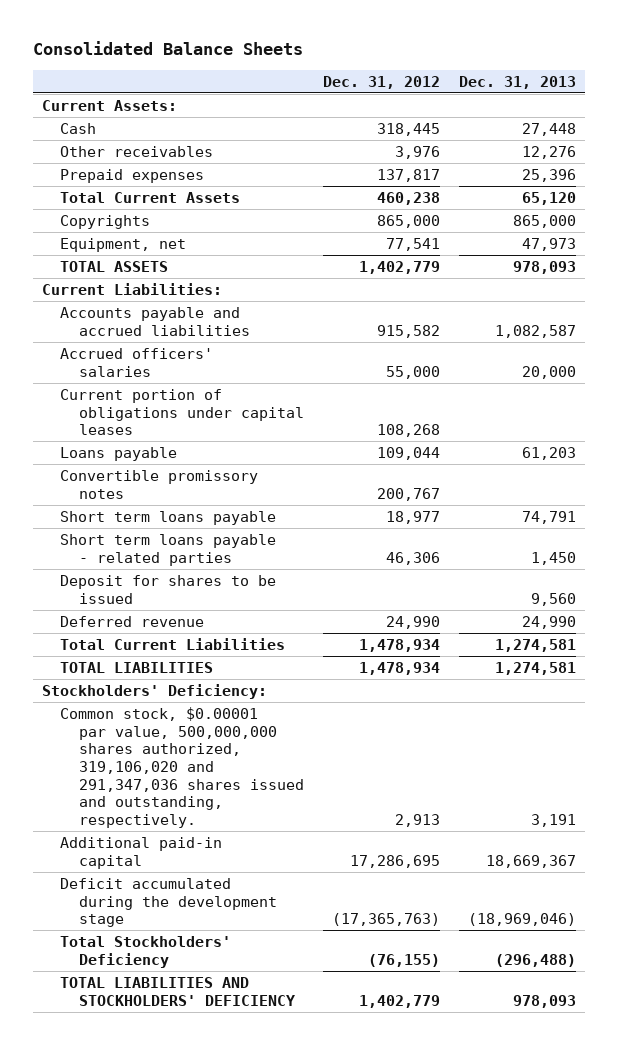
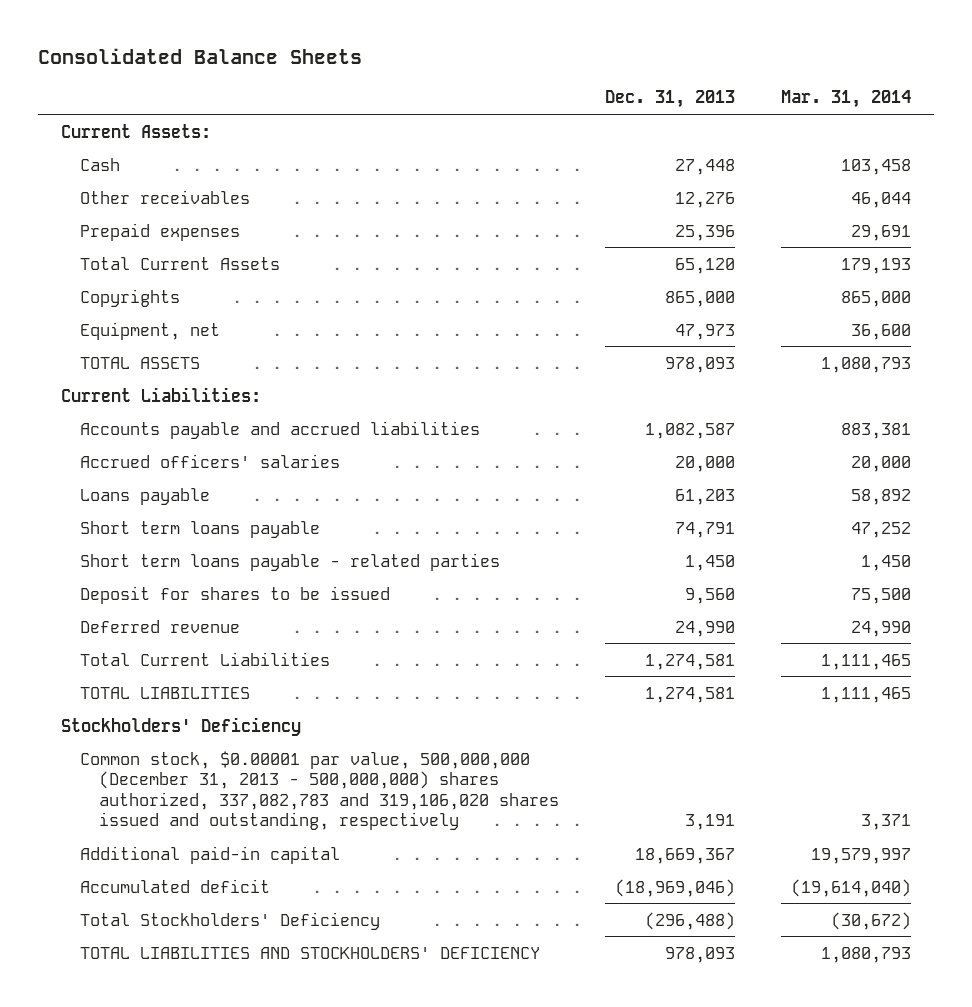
- | Dec. 31, 2012 | Dec. 31, 2013
+ | Dec. 31, 2013 | Mar. 31, 2014
- Current portion of obligations under capital leases | 108,268 |
- Convertible promissory notes | 200,767 |
- Stockholders' Deficiency:
- Common stock, $0.00001 par value, 500,000,000 shares authorized, 319,106,020 and 291,347,036 shares issued and outstanding, respectively. | 2,913 | 3,191
+ Stockholders' Deficiency
+ Common stock, $0.00001 par value, 500,000,000 (December 31, 2013 - 500,000,000) shares authorized, 337,082,783 and 319,106,020 shares issued and outstanding, respectively | 3,191 | 3,371
- Deficit accumulated during the development stage | (17,365,763) | (18,969,046)
+ Accumulated deficit | (18,969,046) | (19,614,040)

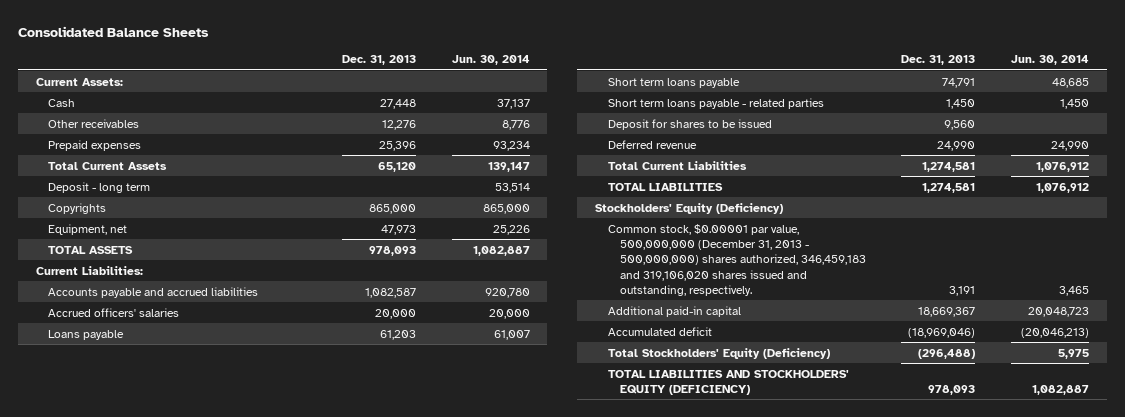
- | Dec. 31, 2013 | Mar. 31, 2014
+ | Dec. 31, 2013 | Jun. 30, 2014
+ Deposit - long term | | 53,514
- Stockholders' Deficiency
- Common stock, $0.00001 par value, 500,000,000 (December 31, 2013 - 500,000,000) shares authorized, 337,082,783 and 319,106,020 shares issued and outstanding, respectively | 3,191 | 3,371
+ Stockholders' Equity (Deficiency)
+ Common stock, $0.00001 par value, 500,000,000 (December 31, 2013 - 500,000,000) shares authorized, 346,459,183 and 319,106,020 shares issued and outstanding, respectively. | 3,191 | 3,465
- Total Stockholders' Deficiency | (296,488) | (30,672)
- TOTAL LIABILITIES AND STOCKHOLDERS' DEFICIENCY | 978,093 | 1,080,793
+ Total Stockholders' Equity (Deficiency) | (296,488) | 5,975
+ TOTAL LIABILITIES AND STOCKHOLDERS' EQUITY (DEFICIENCY) | 978,093 | 1,082,887

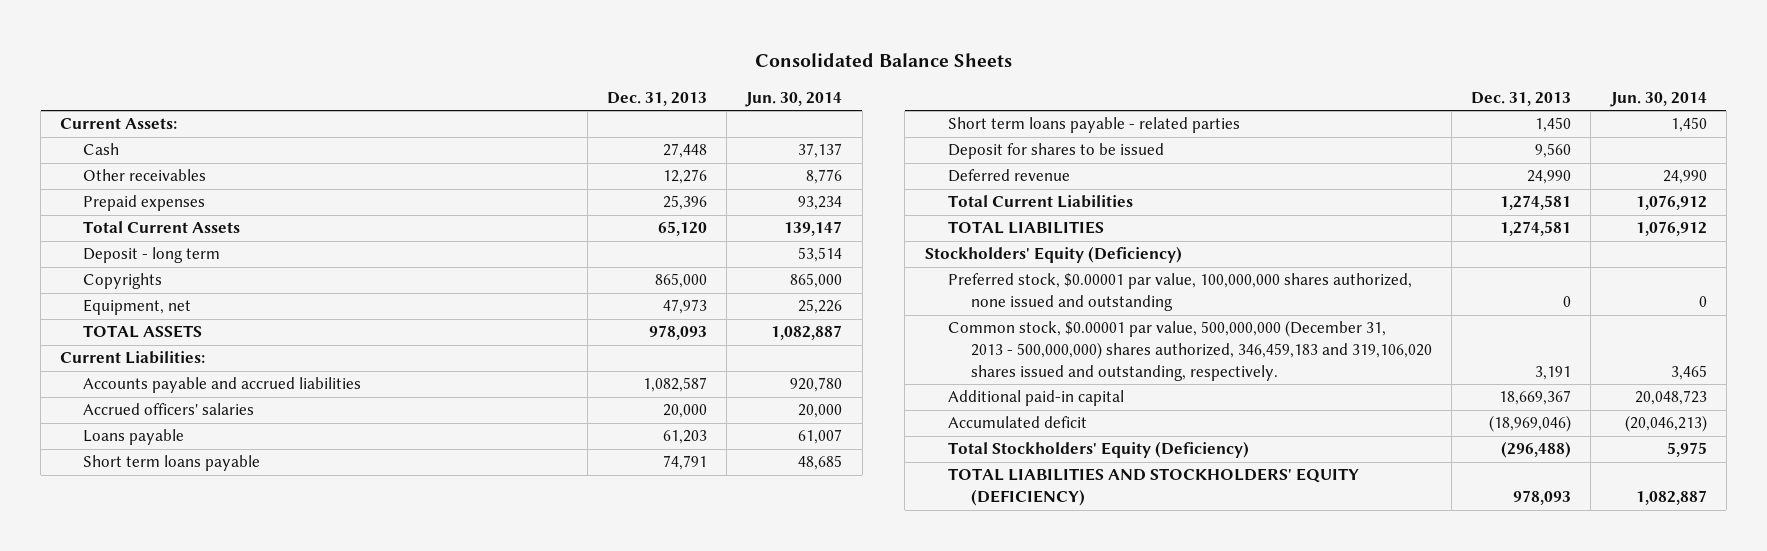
+ Preferred stock, $0.00001 par value, 100,000,000 shares authorized, none issued and outstanding | 0 | 0

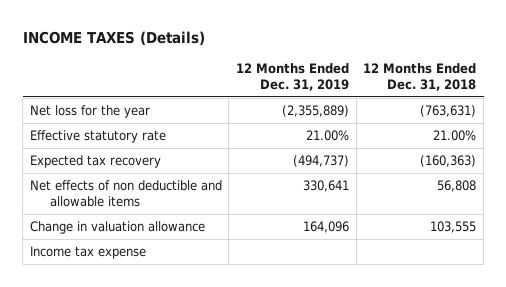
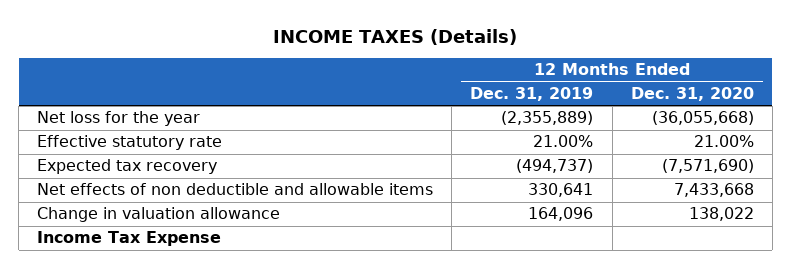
- | 12 Months Ended Dec. 31, 2019 | 12 Months Ended Dec. 31, 2018
+ | 12 Months Ended Dec. 31, 2019 | 12 Months Ended Dec. 31, 2020
- Income tax expense
+ Income Tax Expense

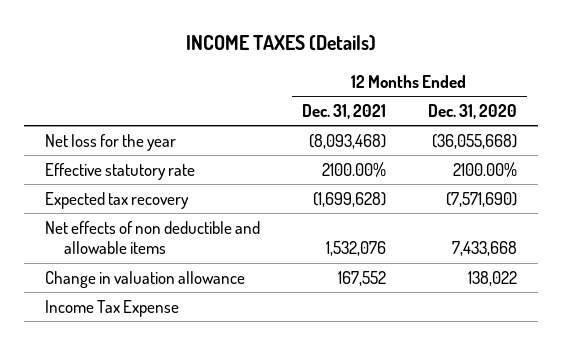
- | 12 Months Ended Dec. 31, 2019 | 12 Months Ended Dec. 31, 2020
+ | 12 Months Ended Dec. 31, 2021 | 12 Months Ended Dec. 31, 2020
- Effective statutory rate | 21.00% | 21.00%
+ Effective statutory rate | 2100.00% | 2100.00%

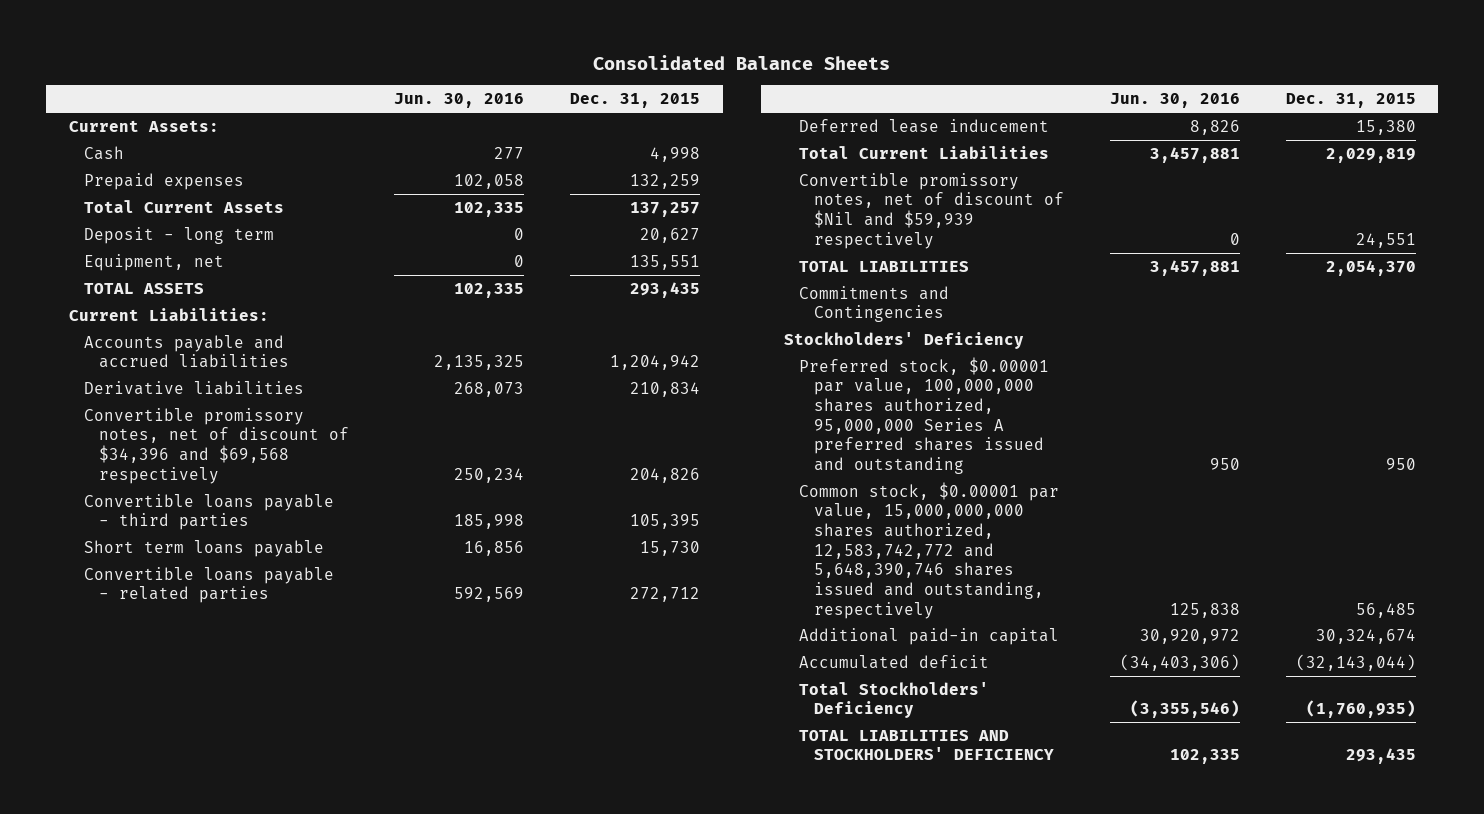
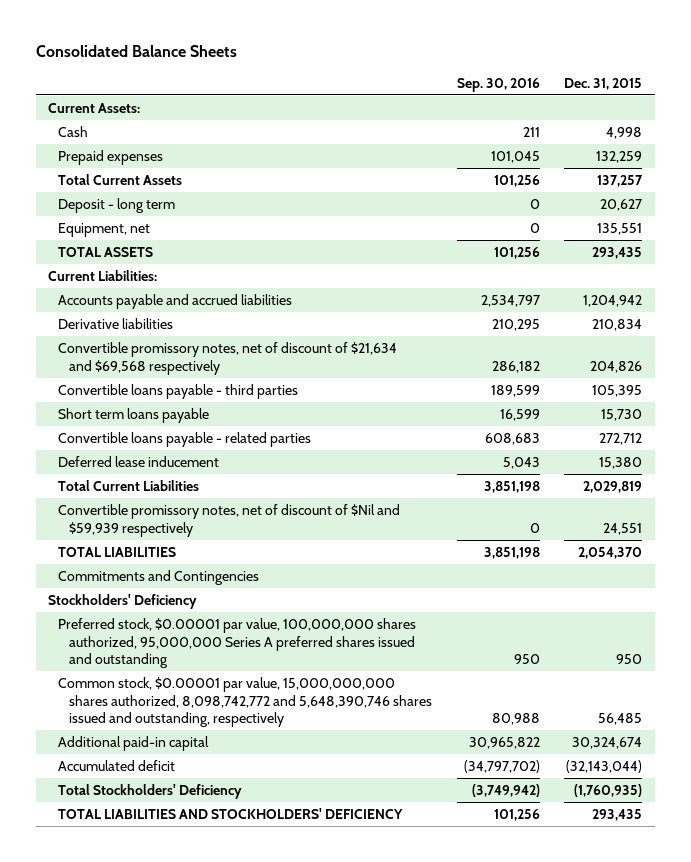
- | Jun. 30, 2016 | Dec. 31, 2015
+ | Sep. 30, 2016 | Dec. 31, 2015
- Convertible promissory notes, net of discount of $34,396 and $69,568 respectively | 250,234 | 204,826
+ Convertible promissory notes, net of discount of $21,634 and $69,568 respectively | 286,182 | 204,826
- Common stock, $0.00001 par value, 15,000,000,000 shares authorized, 12,583,742,772 and 5,648,390,746 shares issued and outstanding, respectively | 125,838 | 56,485
+ Common stock, $0.00001 par value, 15,000,000,000 shares authorized, 8,098,742,772 and 5,648,390,746 shares issued and outstanding, respectively | 80,988 | 56,485

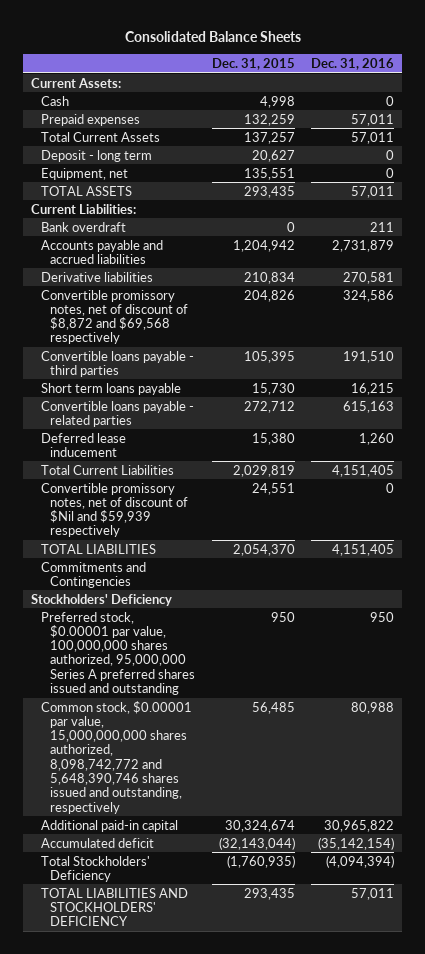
- | Sep. 30, 2016 | Dec. 31, 2015
+ | Dec. 31, 2015 | Dec. 31, 2016
+ Bank overdraft | 0 | 211
- Convertible promissory notes, net of discount of $21,634 and $69,568 respectively | 286,182 | 204,826
+ Convertible promissory notes, net of discount of $8,872 and $69,568 respectively | 204,826 | 324,586

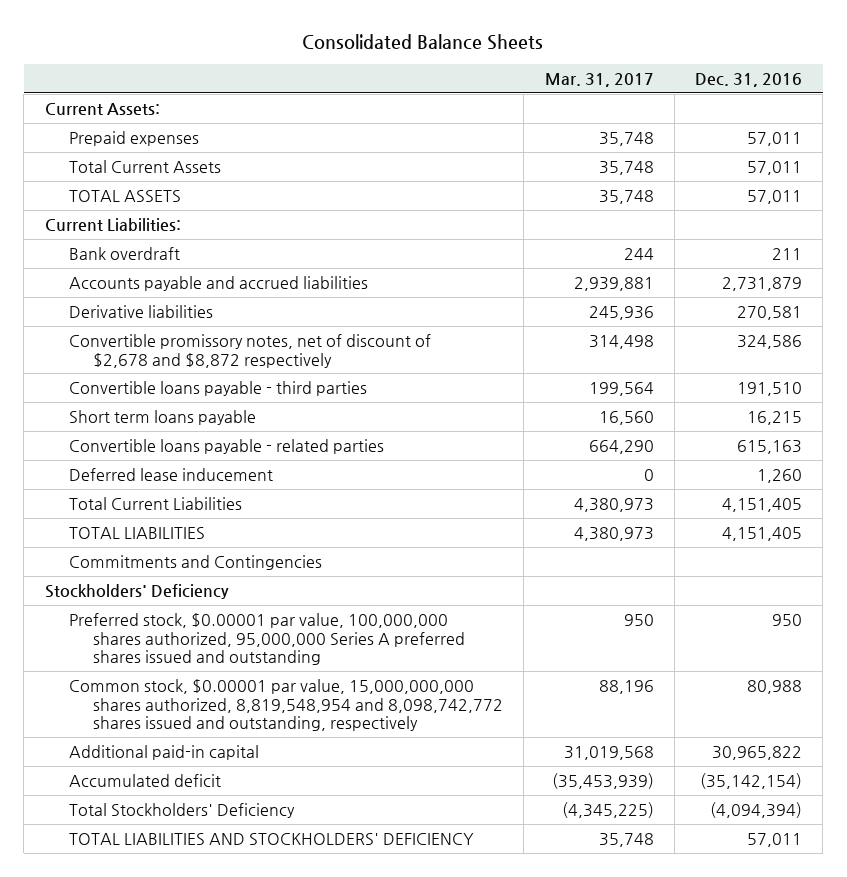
- | Dec. 31, 2015 | Dec. 31, 2016
+ | Mar. 31, 2017 | Dec. 31, 2016
- Cash | 4,998 | 0
- Deposit - long term | 20,627 | 0
- Equipment, net | 135,551 | 0
- Convertible promissory notes, net of discount of $8,872 and $69,568 respectively | 204,826 | 324,586
+ Convertible promissory notes, net of discount of $2,678 and $8,872 respectively | 314,498 | 324,586
- Convertible promissory notes, net of discount of $Nil and $59,939 respectively | 24,551 | 0
- Common stock, $0.00001 par value, 15,000,000,000 shares authorized, 8,098,742,772 and 5,648,390,746 shares issued and outstanding, respectively | 56,485 | 80,988
+ Common stock, $0.00001 par value, 15,000,000,000 shares authorized, 8,819,548,954 and 8,098,742,772 shares issued and outstanding, respectively | 88,196 | 80,988

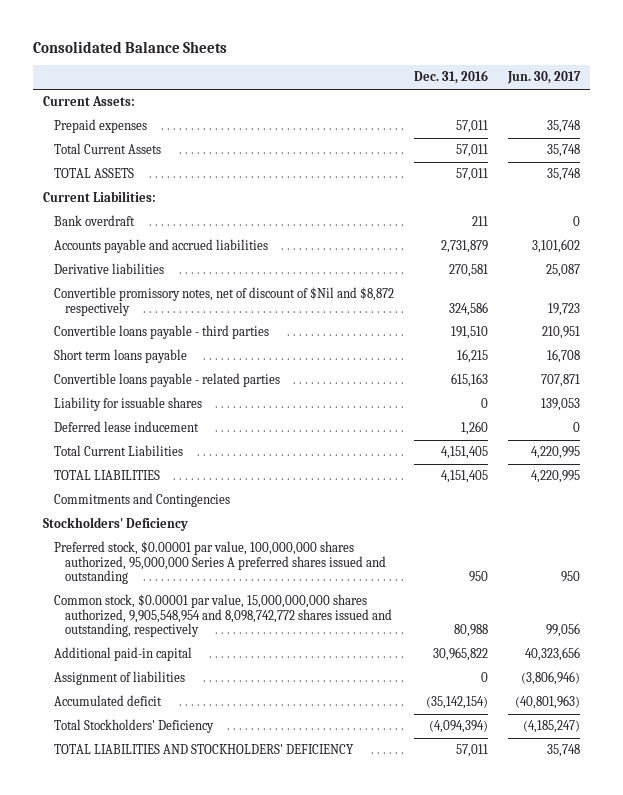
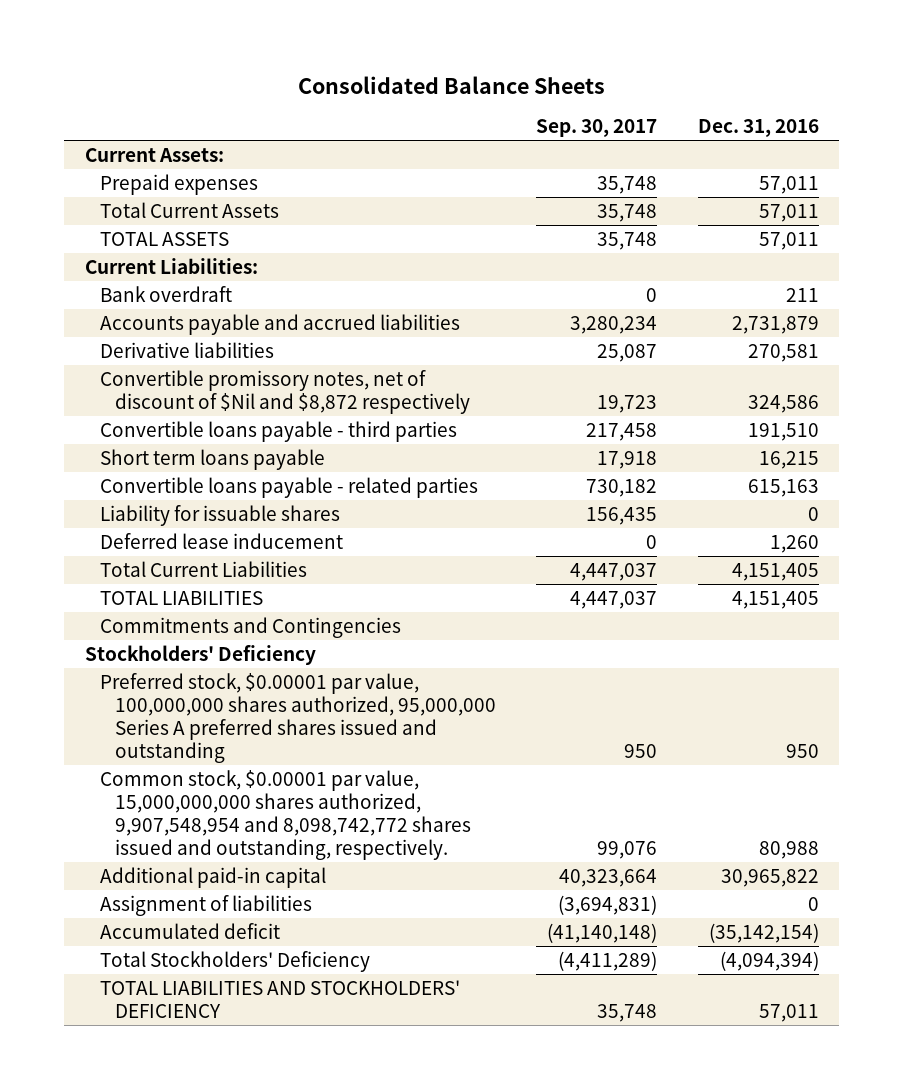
- | Dec. 31, 2016 | Jun. 30, 2017
+ | Sep. 30, 2017 | Dec. 31, 2016
- Common stock, $0.00001 par value, 15,000,000,000 shares authorized, 9,905,548,954 and 8,098,742,772 shares issued and outstanding, respectively | 80,988 | 99,056
+ Common stock, $0.00001 par value, 15,000,000,000 shares authorized, 9,907,548,954 and 8,098,742,772 shares issued and outstanding, respectively. | 99,076 | 80,988

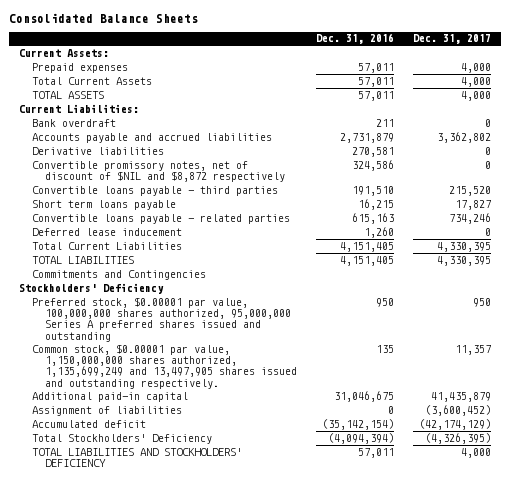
- | Sep. 30, 2017 | Dec. 31, 2016
+ | Dec. 31, 2016 | Dec. 31, 2017
- Convertible promissory notes, net of discount of $Nil and $8,872 respectively | 19,723 | 324,586
+ Convertible promissory notes, net of discount of $NIL and $8,872 respectively | 324,586 | 0
- Liability for issuable shares | 156,435 | 0
- Common stock, $0.00001 par value, 15,000,000,000 shares authorized, 9,907,548,954 and 8,098,742,772 shares issued and outstanding, respectively. | 99,076 | 80,988
- Additional paid-in capital | 40,323,664 | 30,965,822
+ Common stock, $0.00001 par value, 1,150,000,000 shares authorized, 1,135,699,249 and 13,497,905 shares issued and outstanding respectively. | 135 | 11,357
+ Additional paid-in capital | 31,046,675 | 41,435,879

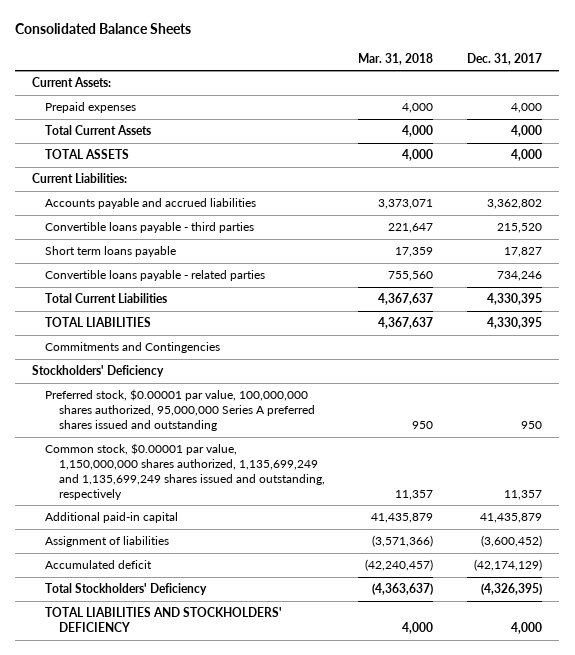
- | Dec. 31, 2016 | Dec. 31, 2017
+ | Mar. 31, 2018 | Dec. 31, 2017
- Bank overdraft | 211 | 0
- Derivative liabilities | 270,581 | 0
- Convertible promissory notes, net of discount of $NIL and $8,872 respectively | 324,586 | 0
- Deferred lease inducement | 1,260 | 0
- Common stock, $0.00001 par value, 1,150,000,000 shares authorized, 1,135,699,249 and 13,497,905 shares issued and outstanding respectively. | 135 | 11,357
+ Common stock, $0.00001 par value, 1,150,000,000 shares authorized, 1,135,699,249 and 1,135,699,249 shares issued and outstanding, respectively | 11,357 | 11,357

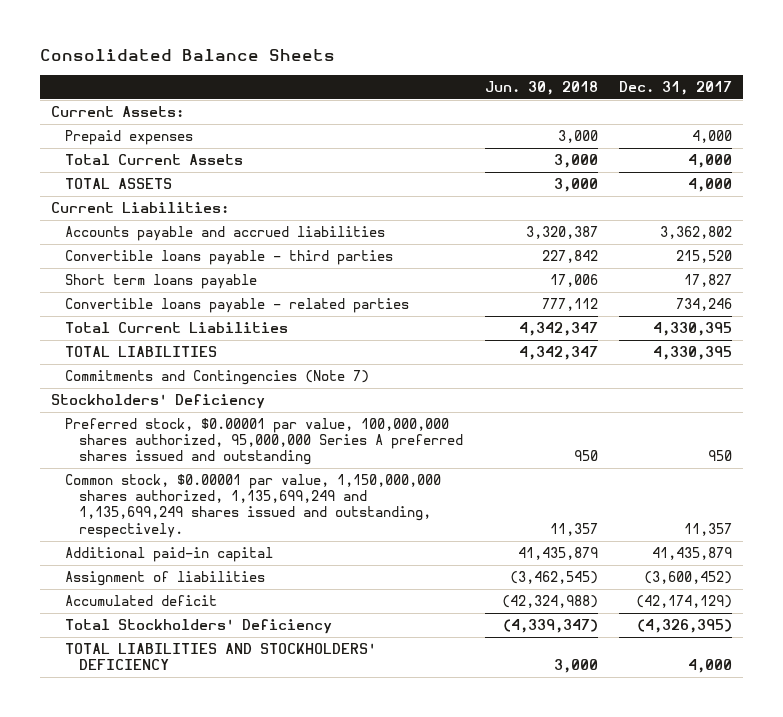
- | Mar. 31, 2018 | Dec. 31, 2017
+ | Jun. 30, 2018 | Dec. 31, 2017
- Commitments and Contingencies
+ Commitments and Contingencies (Note 7)
- Common stock, $0.00001 par value, 1,150,000,000 shares authorized, 1,135,699,249 and 1,135,699,249 shares issued and outstanding, respectively | 11,357 | 11,357
+ Common stock, $0.00001 par value, 1,150,000,000 shares authorized, 1,135,699,249 and 1,135,699,249 shares issued and outstanding, respectively. | 11,357 | 11,357

